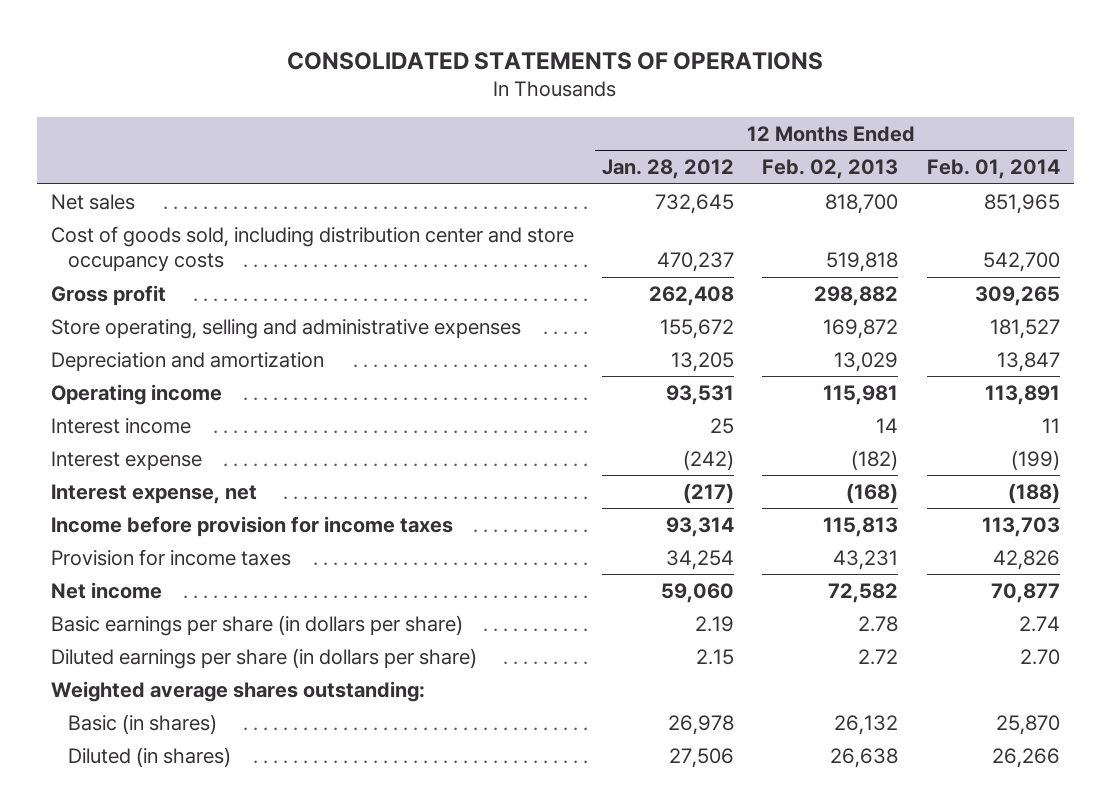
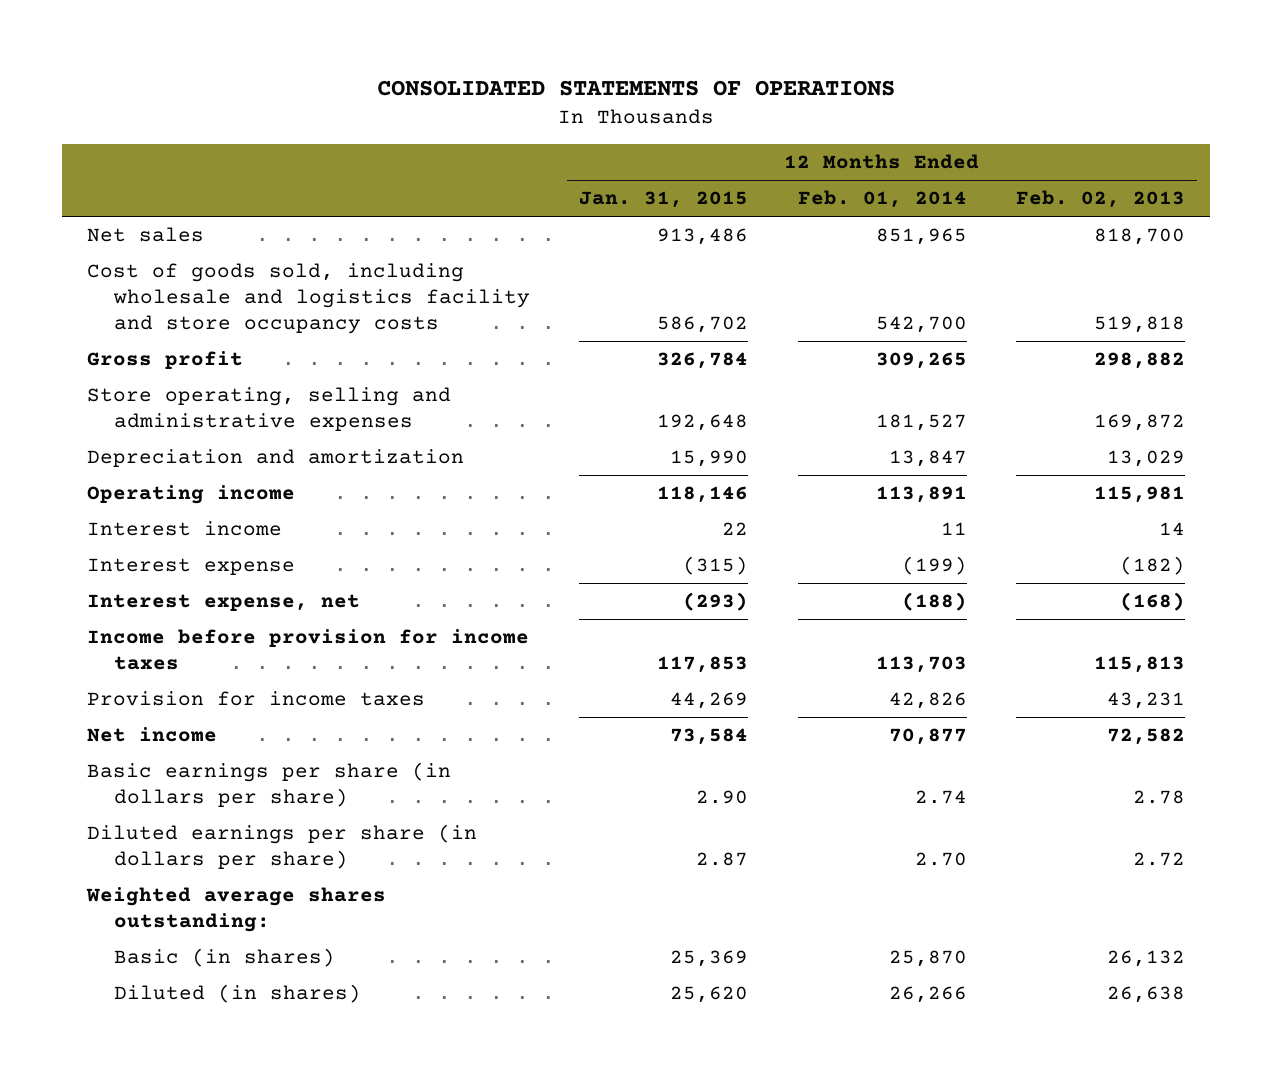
- | 12 Months Ended Jan. 28, 2012 | 12 Months Ended Feb. 02, 2013 | 12 Months Ended Feb. 01, 2014
+ | 12 Months Ended Jan. 31, 2015 | 12 Months Ended Feb. 01, 2014 | 12 Months Ended Feb. 02, 2013
- Cost of goods sold, including distribution center and store occupancy costs | 470,237 | 519,818 | 542,700
+ Cost of goods sold, including wholesale and logistics facility and store occupancy costs | 586,702 | 542,700 | 519,818

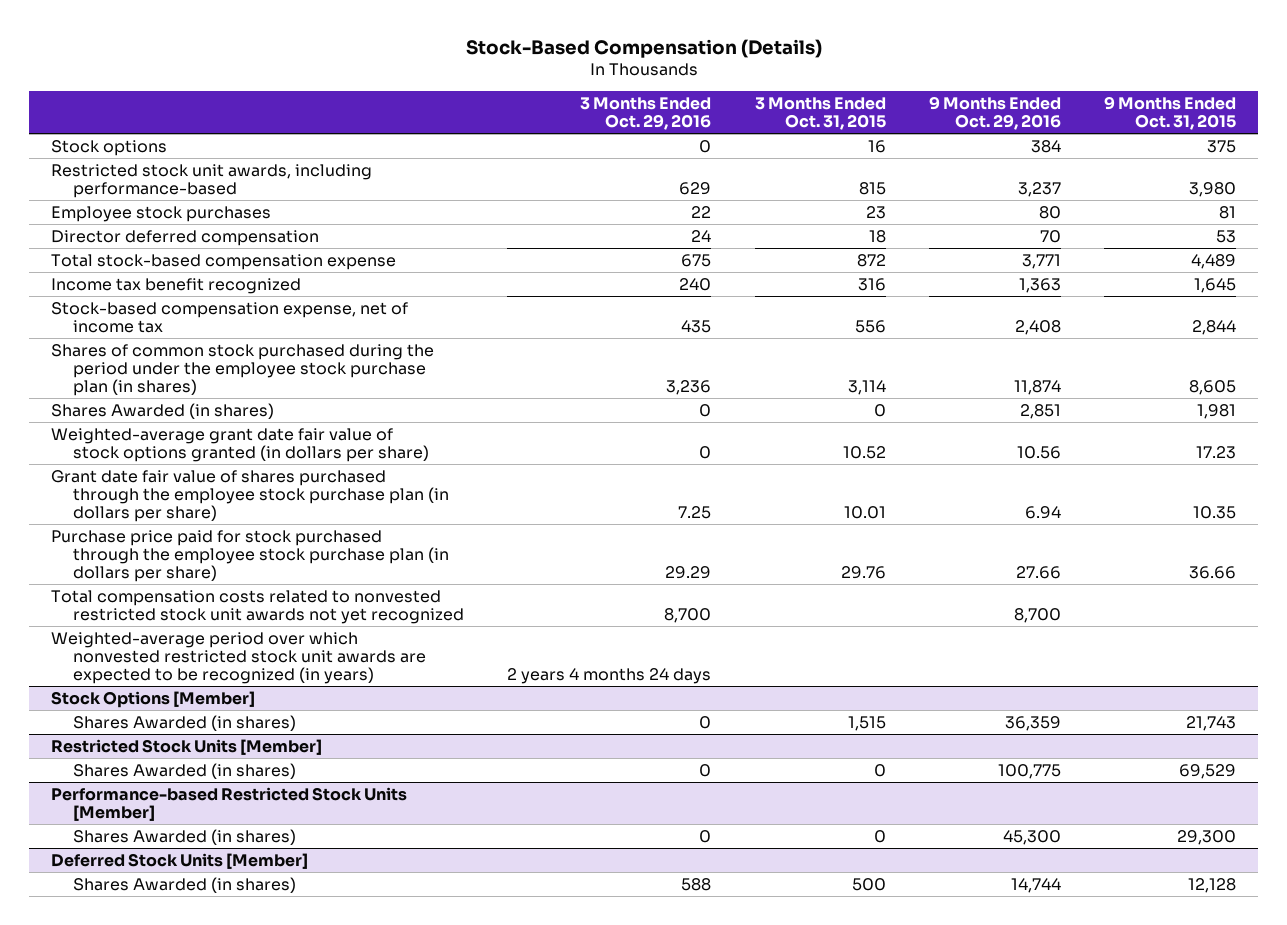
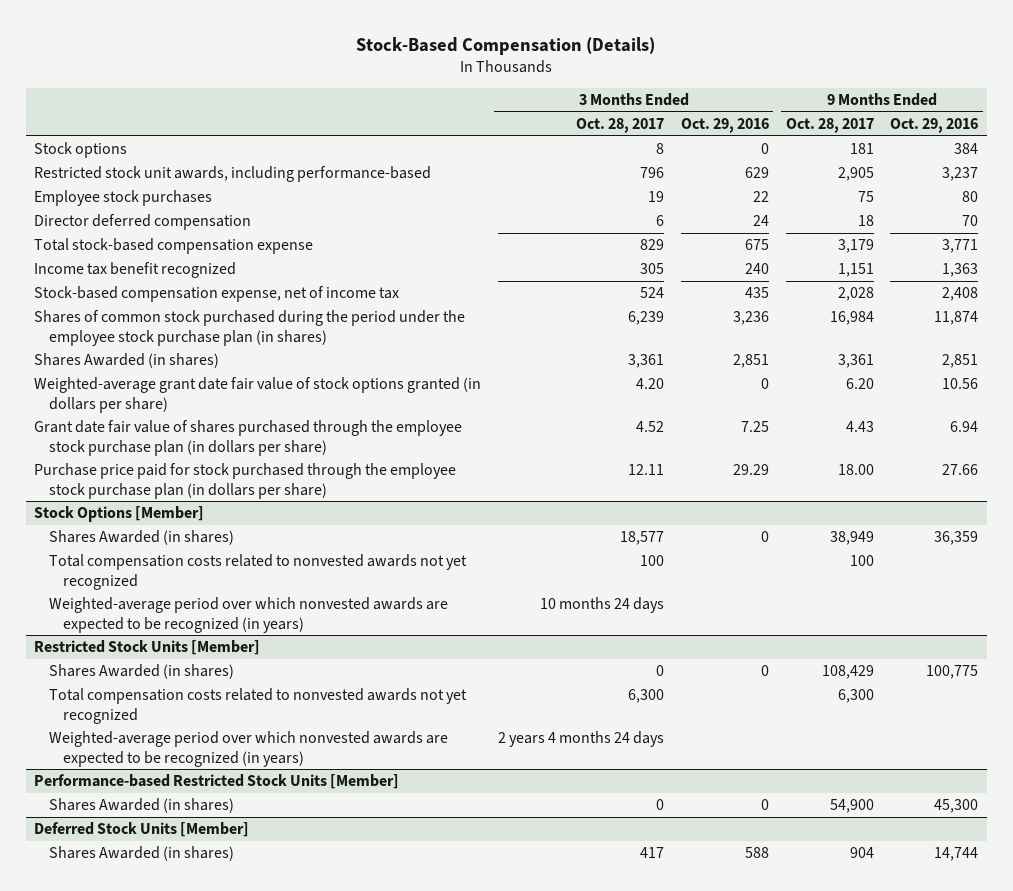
- | 3 Months Ended Oct. 29, 2016 | 3 Months Ended Oct. 31, 2015 | 9 Months Ended Oct. 29, 2016 | 9 Months Ended Oct. 31, 2015
+ | 3 Months Ended Oct. 28, 2017 | 3 Months Ended Oct. 29, 2016 | 9 Months Ended Oct. 28, 2017 | 9 Months Ended Oct. 29, 2016
- Shares Awarded (in shares) | 0 | 0 | 2,851 | 1,981
+ Shares Awarded (in shares) | 3,361 | 2,851 | 3,361 | 2,851
- Total compensation costs related to nonvested restricted stock unit awards not yet recognized | 8,700 | | 8,700 |
- Weighted-average period over which nonvested restricted stock unit awards are expected to be recognized (in years) | 2 years 4 months 24 days | | |
@ Stock Options [Member]
+ Total compensation costs related to nonvested awards not yet recognized | 100 | | 100 |
+ Weighted-average period over which nonvested awards are expected to be recognized (in years) | 10 months 24 days | | |
@ Restricted Stock Units [Member]
+ Total compensation costs related to nonvested awards not yet recognized | 6,300 | | 6,300 |
+ Weighted-average period over which nonvested awards are expected to be recognized (in years) | 2 years 4 months 24 days | | |

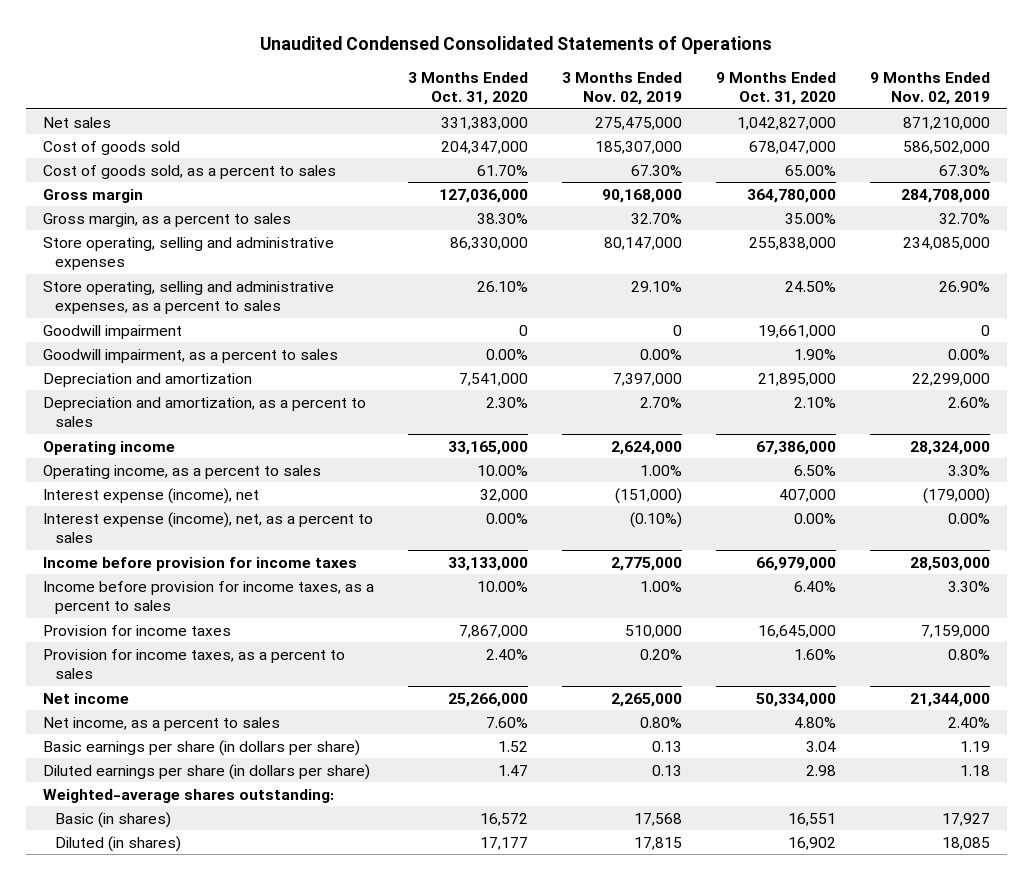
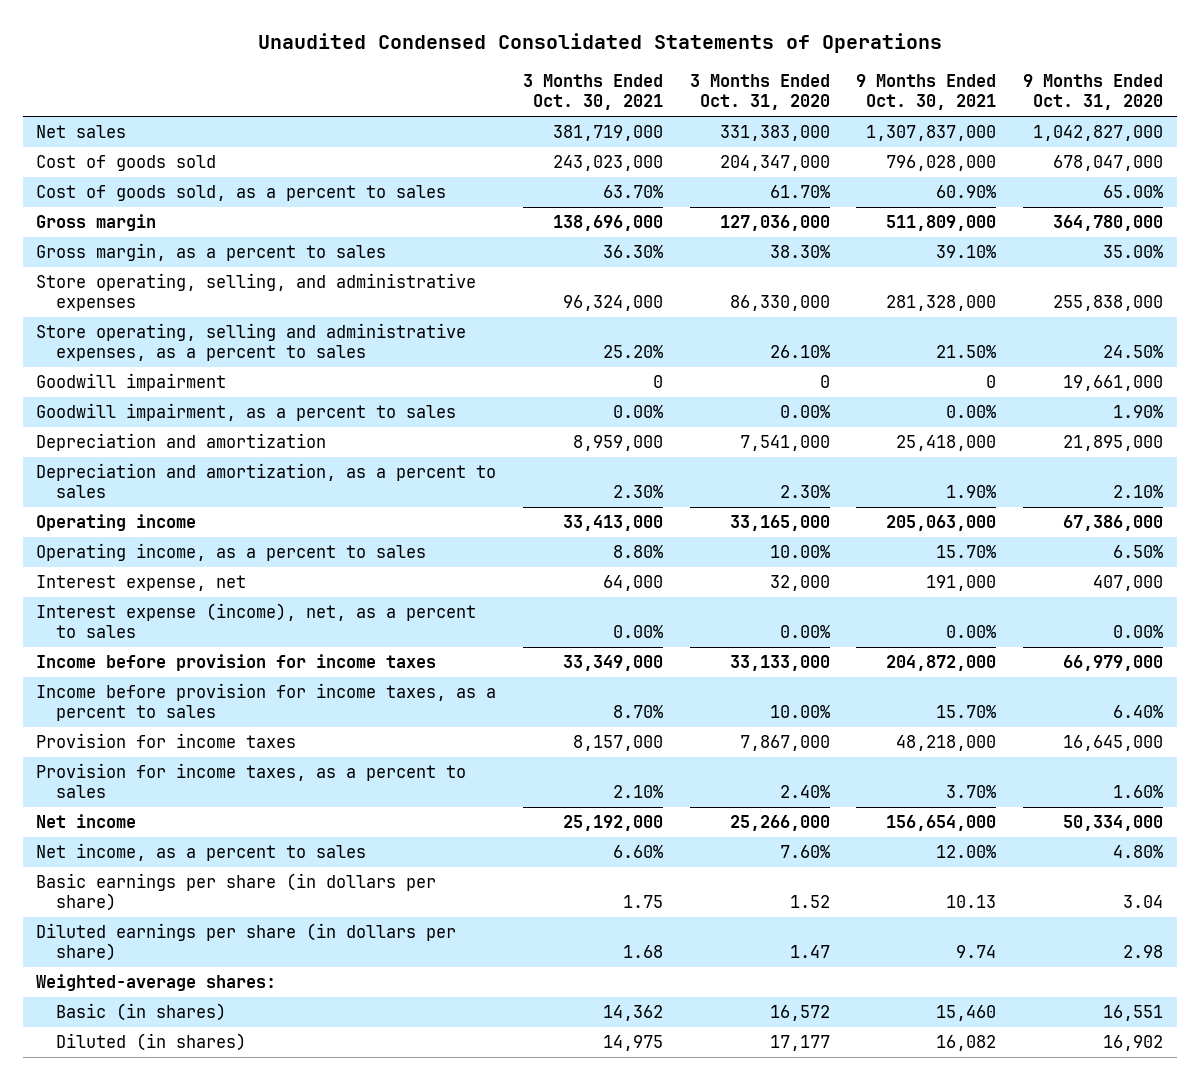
- | 3 Months Ended Oct. 31, 2020 | 3 Months Ended Nov. 02, 2019 | 9 Months Ended Oct. 31, 2020 | 9 Months Ended Nov. 02, 2019
+ | 3 Months Ended Oct. 30, 2021 | 3 Months Ended Oct. 31, 2020 | 9 Months Ended Oct. 30, 2021 | 9 Months Ended Oct. 31, 2020
- Store operating, selling and administrative expenses | 86,330,000 | 80,147,000 | 255,838,000 | 234,085,000
+ Store operating, selling, and administrative expenses | 96,324,000 | 86,330,000 | 281,328,000 | 255,838,000
- Interest expense (income), net | 32,000 | (151,000) | 407,000 | (179,000)
+ Interest expense, net | 64,000 | 32,000 | 191,000 | 407,000
- Weighted-average shares outstanding:
+ Weighted-average shares:

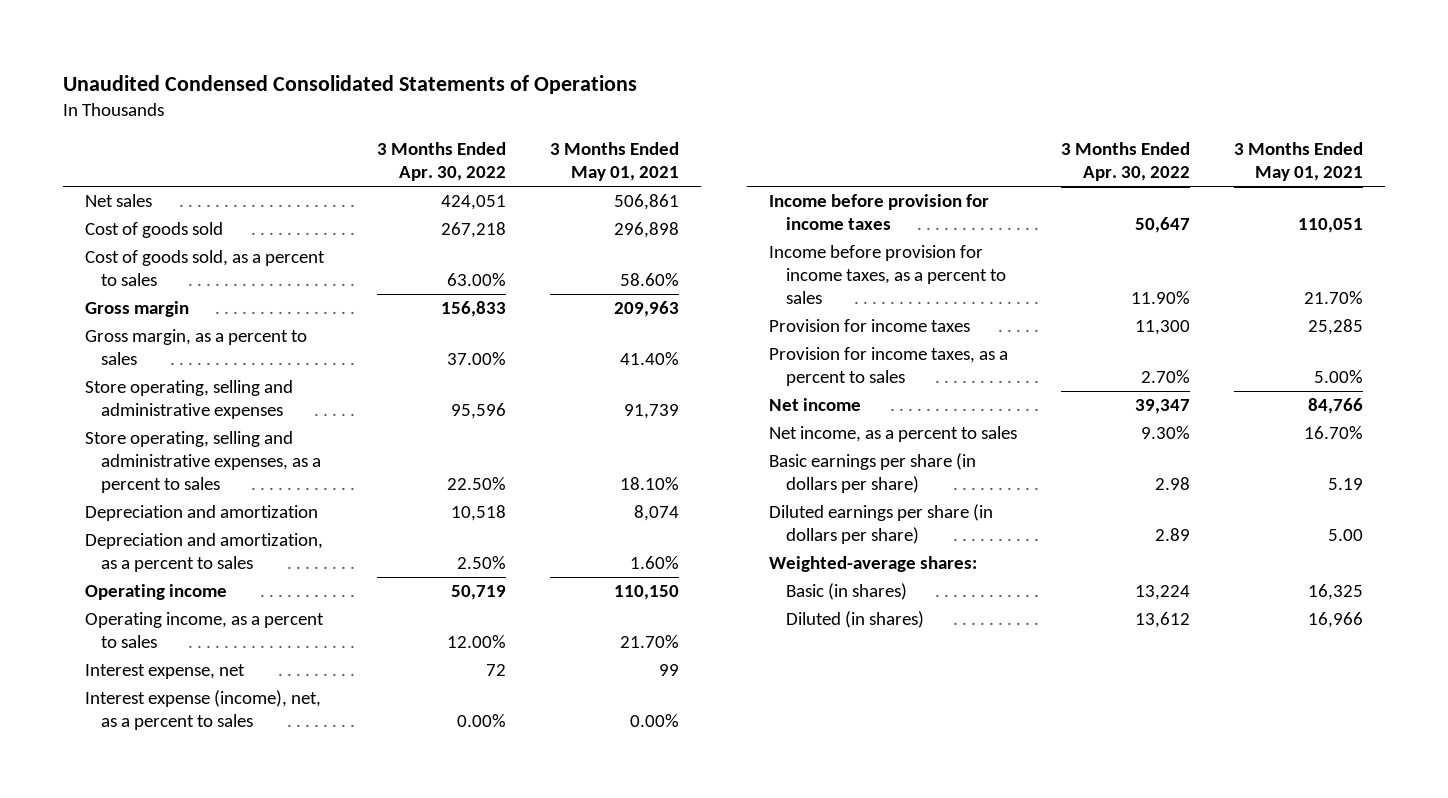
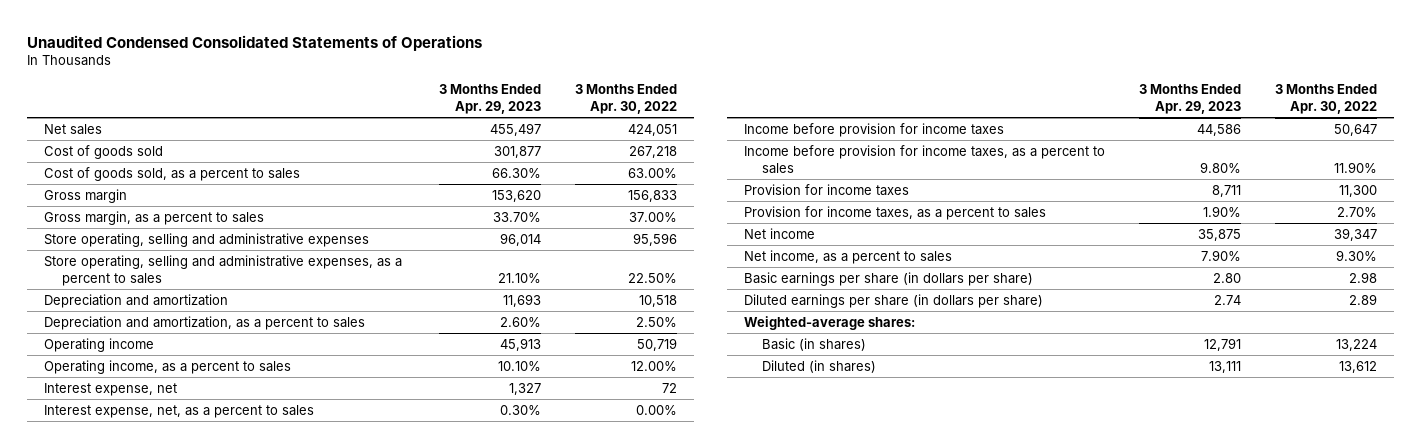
- | 3 Months Ended Apr. 30, 2022 | 3 Months Ended May 01, 2021
+ | 3 Months Ended Apr. 29, 2023 | 3 Months Ended Apr. 30, 2022
- Interest expense (income), net, as a percent to sales | 0.00% | 0.00%
+ Interest expense, net, as a percent to sales | 0.30% | 0.00%

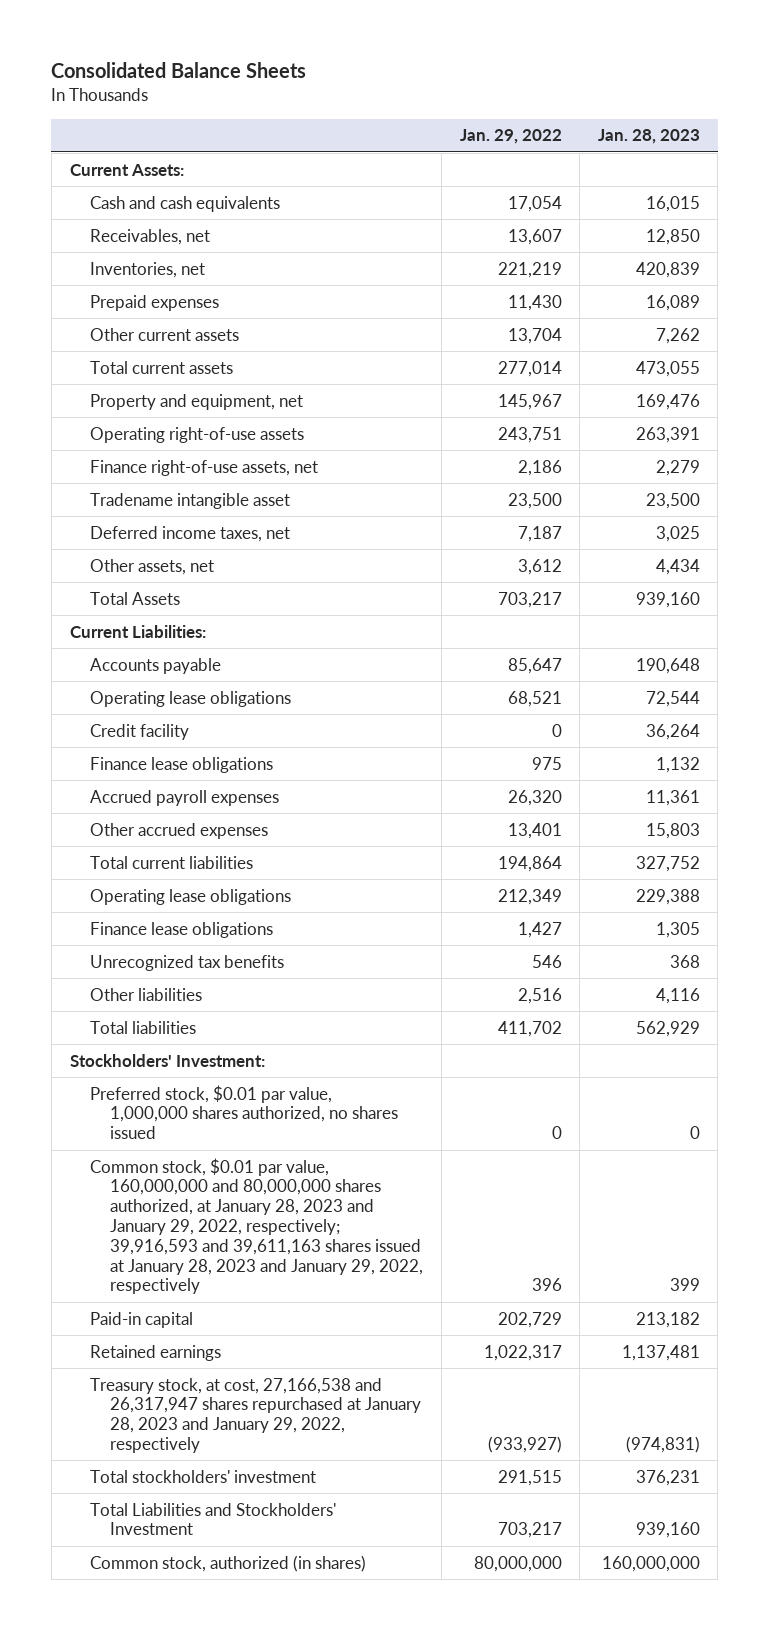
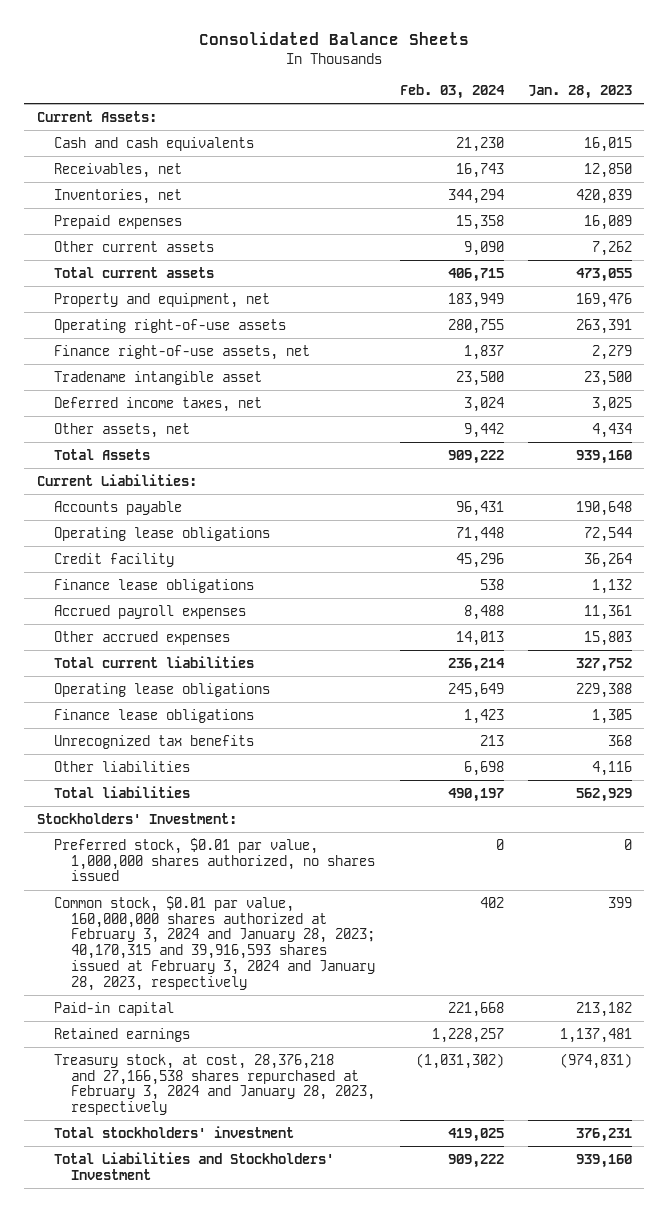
- | Jan. 29, 2022 | Jan. 28, 2023
+ | Feb. 03, 2024 | Jan. 28, 2023
- Common stock, $0.01 par value, 160,000,000 and 80,000,000 shares authorized, at January 28, 2023 and January 29, 2022, respectively; 39,916,593 and 39,611,163 shares issued at January 28, 2023 and January 29, 2022, respectively | 396 | 399
+ Common stock, $0.01 par value, 160,000,000 shares authorized at February 3, 2024 and January 28, 2023; 40,170,315 and 39,916,593 shares issued at February 3, 2024 and January 28, 2023, respectively | 402 | 399
- Treasury stock, at cost, 27,166,538 and 26,317,947 shares repurchased at January 28, 2023 and January 29, 2022, respectively | (933,927) | (974,831)
+ Treasury stock, at cost, 28,376,218 and 27,166,538 shares repurchased at February 3, 2024 and January 28, 2023, respectively | (1,031,302) | (974,831)
- Common stock, authorized (in shares) | 80,000,000 | 160,000,000

